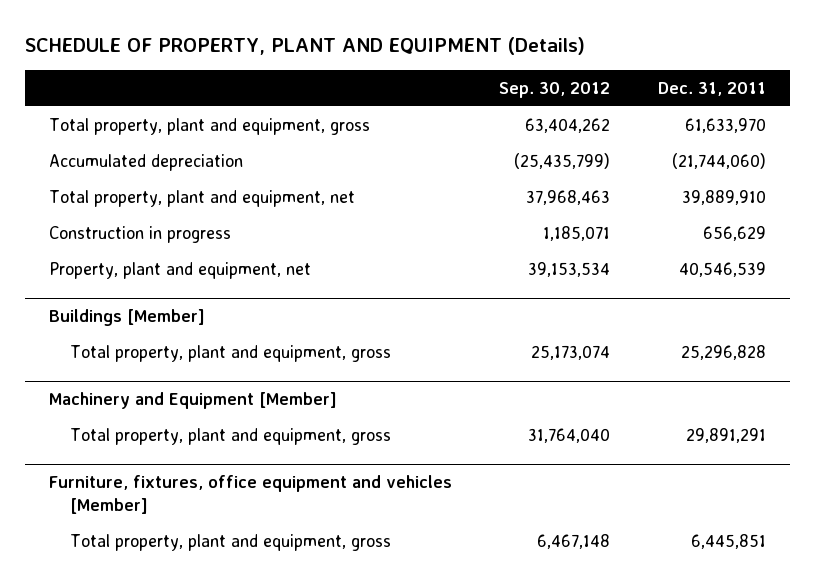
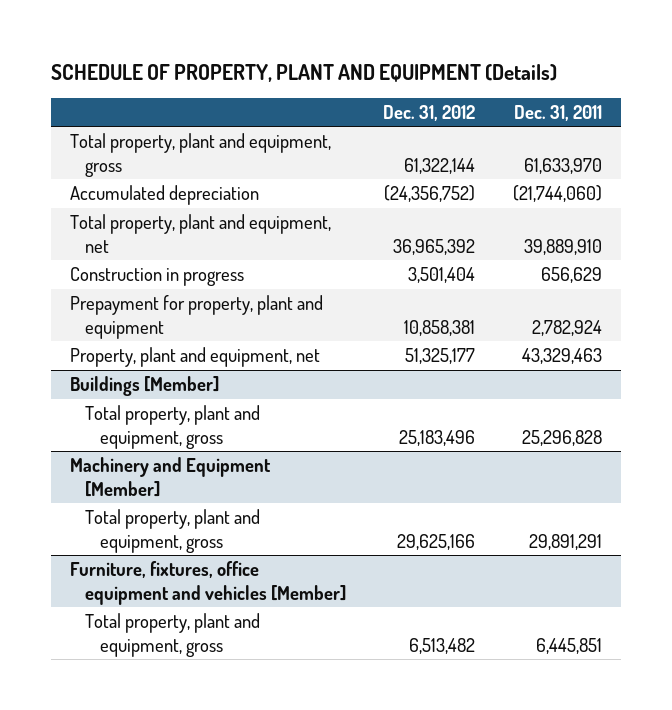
- | Sep. 30, 2012 | Dec. 31, 2011
+ | Dec. 31, 2012 | Dec. 31, 2011
- Property, plant and equipment, net | 39,153,534 | 40,546,539
+ Prepayment for property, plant and equipment | 10,858,381 | 2,782,924
+ Property, plant and equipment, net | 51,325,177 | 43,329,463

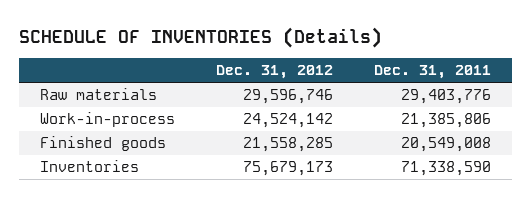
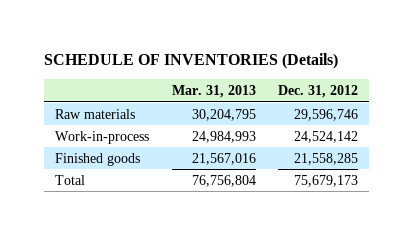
- | Dec. 31, 2012 | Dec. 31, 2011
+ | Mar. 31, 2013 | Dec. 31, 2012
- Inventories | 75,679,173 | 71,338,590
+ Total | 76,756,804 | 75,679,173

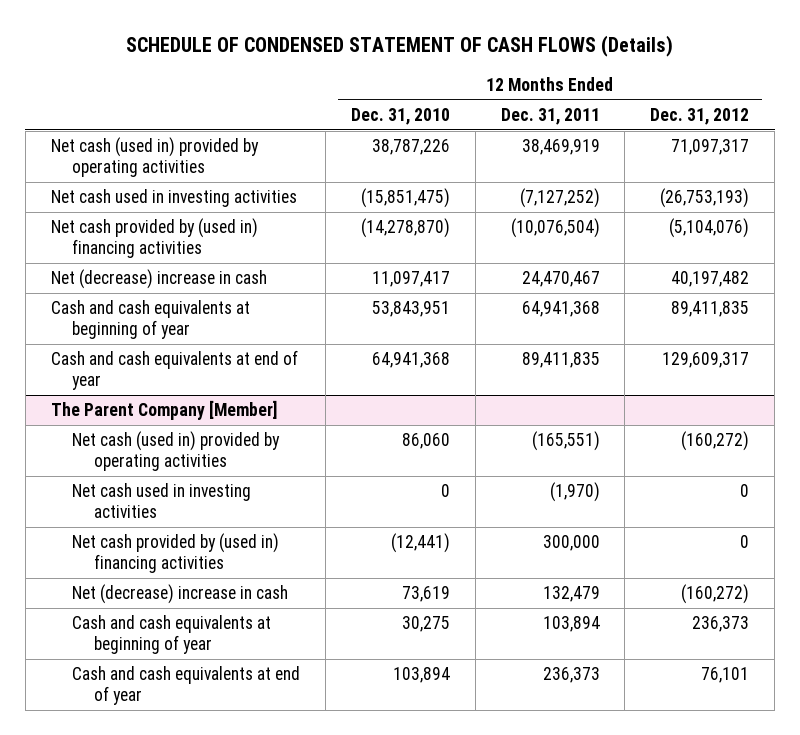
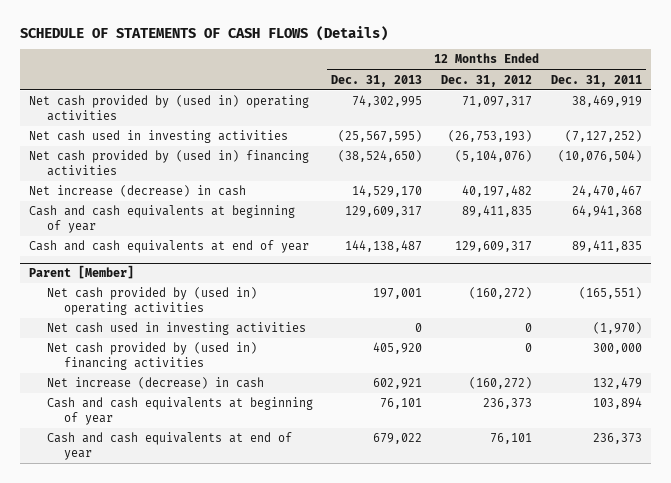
- SCHEDULE OF CONDENSED STATEMENT OF CASH FLOWS (Details)
+ SCHEDULE OF STATEMENTS OF CASH FLOWS (Details)
- | 12 Months Ended Dec. 31, 2010 | 12 Months Ended Dec. 31, 2011 | 12 Months Ended Dec. 31, 2012
+ | 12 Months Ended Dec. 31, 2013 | 12 Months Ended Dec. 31, 2012 | 12 Months Ended Dec. 31, 2011
- Net cash (used in) provided by operating activities | 38,787,226 | 38,469,919 | 71,097,317
+ Net cash provided by (used in) operating activities | 74,302,995 | 71,097,317 | 38,469,919
- Net (decrease) increase in cash | 11,097,417 | 24,470,467 | 40,197,482
+ Net increase (decrease) in cash | 14,529,170 | 40,197,482 | 24,470,467
- The Parent Company [Member]
- Net cash (used in) provided by operating activities | 86,060 | (165,551) | (160,272)
+ Parent [Member]
+ Net cash provided by (used in) operating activities | 197,001 | (160,272) | (165,551)
- Net (decrease) increase in cash | 73,619 | 132,479 | (160,272)
+ Net increase (decrease) in cash | 602,921 | (160,272) | 132,479

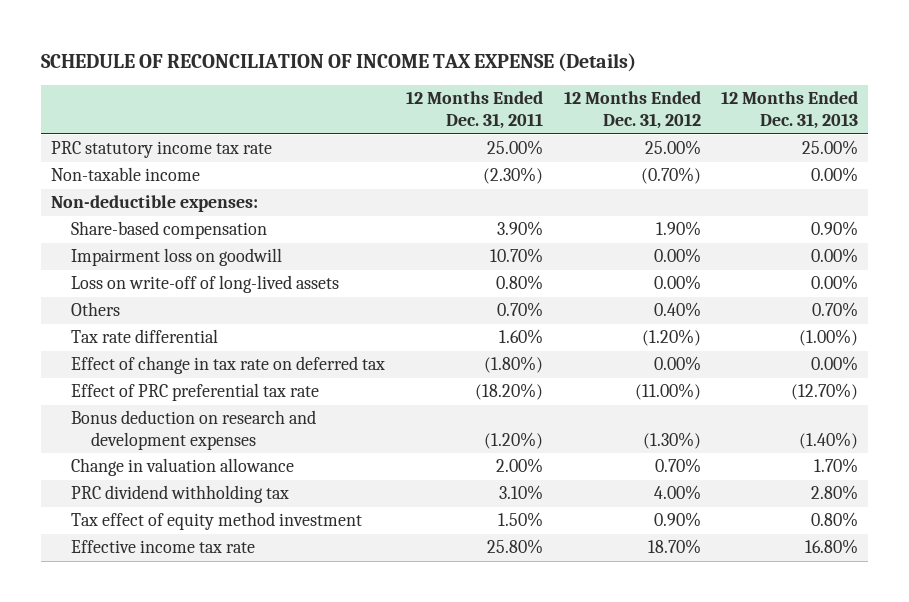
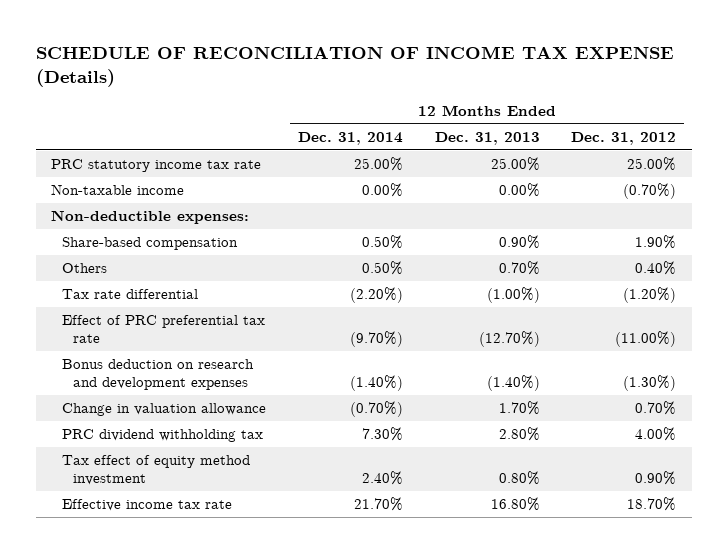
- | 12 Months Ended Dec. 31, 2011 | 12 Months Ended Dec. 31, 2012 | 12 Months Ended Dec. 31, 2013
+ | 12 Months Ended Dec. 31, 2014 | 12 Months Ended Dec. 31, 2013 | 12 Months Ended Dec. 31, 2012
- Impairment loss on goodwill | 10.70% | 0.00% | 0.00%
- Loss on write-off of long-lived assets | 0.80% | 0.00% | 0.00%
- Effect of change in tax rate on deferred tax | (1.80%) | 0.00% | 0.00%

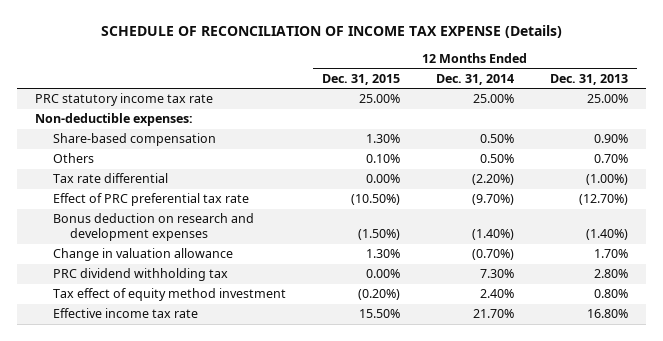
- | 12 Months Ended Dec. 31, 2014 | 12 Months Ended Dec. 31, 2013 | 12 Months Ended Dec. 31, 2012
+ | 12 Months Ended Dec. 31, 2015 | 12 Months Ended Dec. 31, 2014 | 12 Months Ended Dec. 31, 2013
- Non-taxable income | 0.00% | 0.00% | (0.70%)

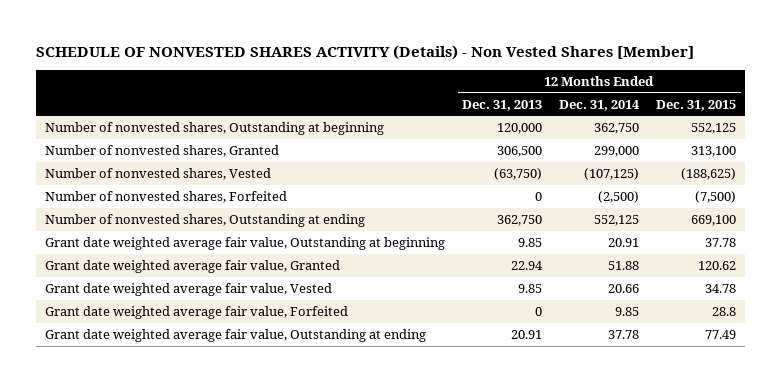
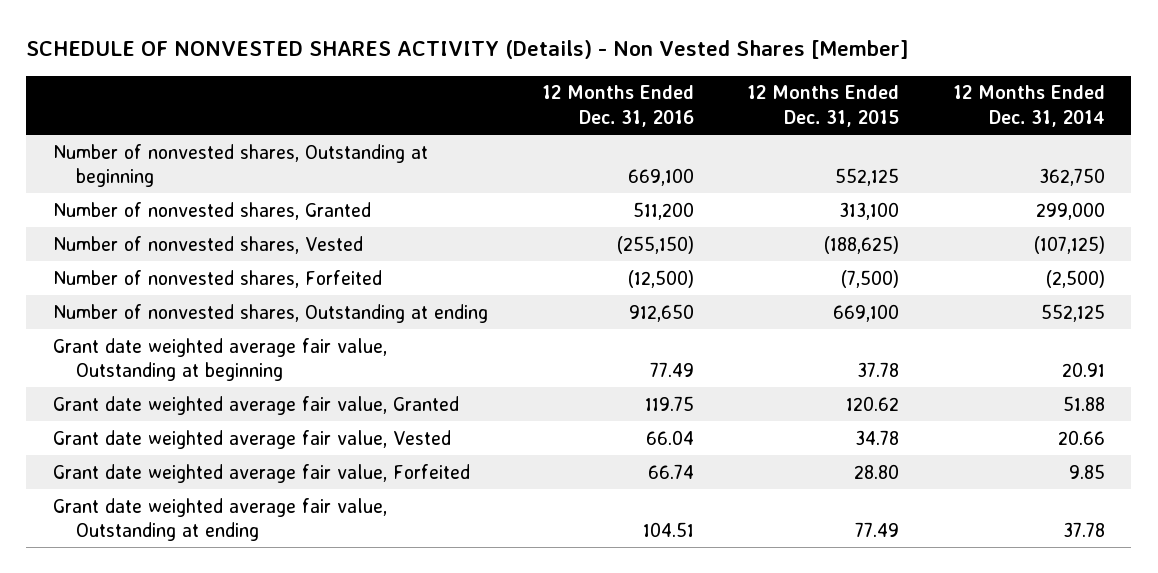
- | 12 Months Ended Dec. 31, 2013 | 12 Months Ended Dec. 31, 2014 | 12 Months Ended Dec. 31, 2015
+ | 12 Months Ended Dec. 31, 2016 | 12 Months Ended Dec. 31, 2015 | 12 Months Ended Dec. 31, 2014
- Grant date weighted average fair value, Forfeited | 0 | 9.85 | 28.8
+ Grant date weighted average fair value, Forfeited | 66.74 | 28.80 | 9.85

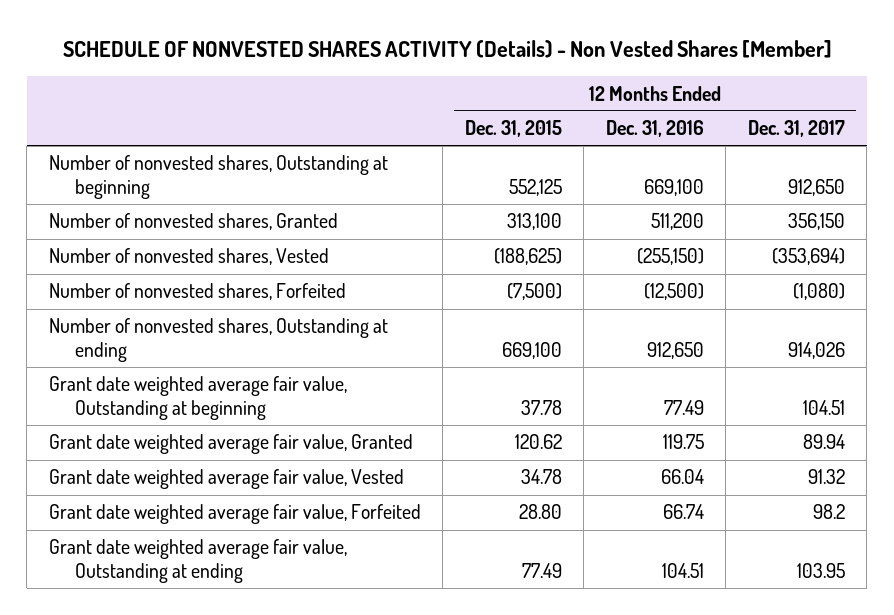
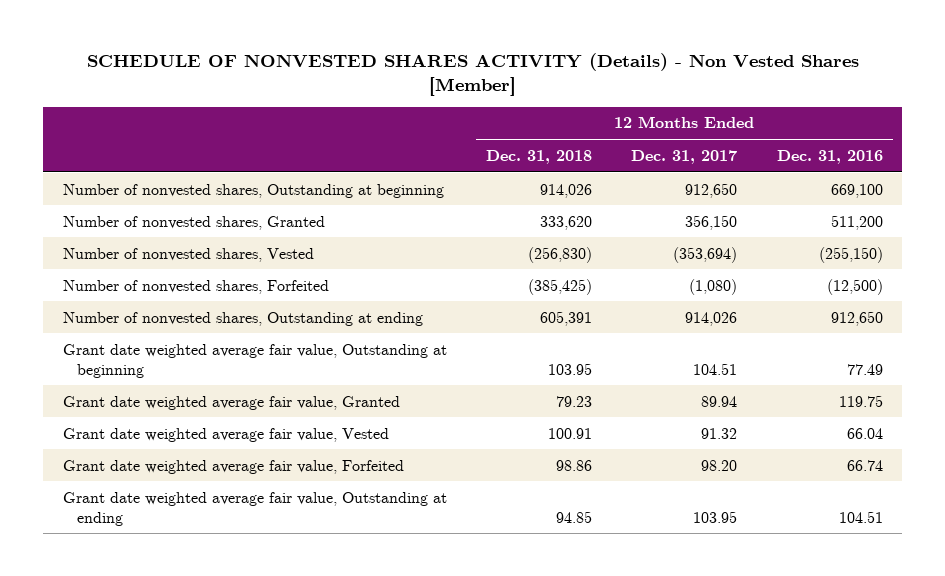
- | 12 Months Ended Dec. 31, 2015 | 12 Months Ended Dec. 31, 2016 | 12 Months Ended Dec. 31, 2017
+ | 12 Months Ended Dec. 31, 2018 | 12 Months Ended Dec. 31, 2017 | 12 Months Ended Dec. 31, 2016
- Grant date weighted average fair value, Forfeited | 28.80 | 66.74 | 98.2
+ Grant date weighted average fair value, Forfeited | 98.86 | 98.20 | 66.74

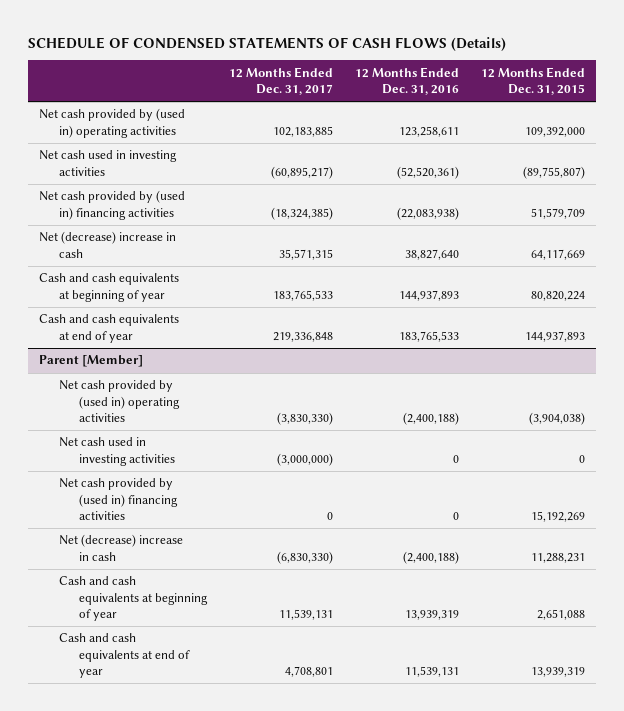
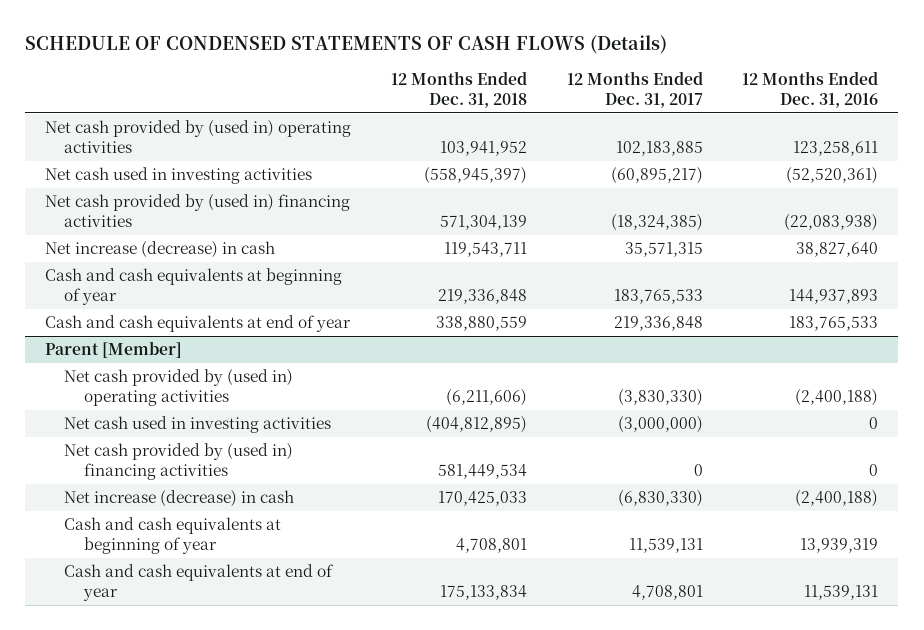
- | 12 Months Ended Dec. 31, 2017 | 12 Months Ended Dec. 31, 2016 | 12 Months Ended Dec. 31, 2015
+ | 12 Months Ended Dec. 31, 2018 | 12 Months Ended Dec. 31, 2017 | 12 Months Ended Dec. 31, 2016
- Net (decrease) increase in cash | 35,571,315 | 38,827,640 | 64,117,669
+ Net increase (decrease) in cash | 119,543,711 | 35,571,315 | 38,827,640
@ Parent [Member]
- Net (decrease) increase in cash | (6,830,330) | (2,400,188) | 11,288,231
+ Net increase (decrease) in cash | 170,425,033 | (6,830,330) | (2,400,188)

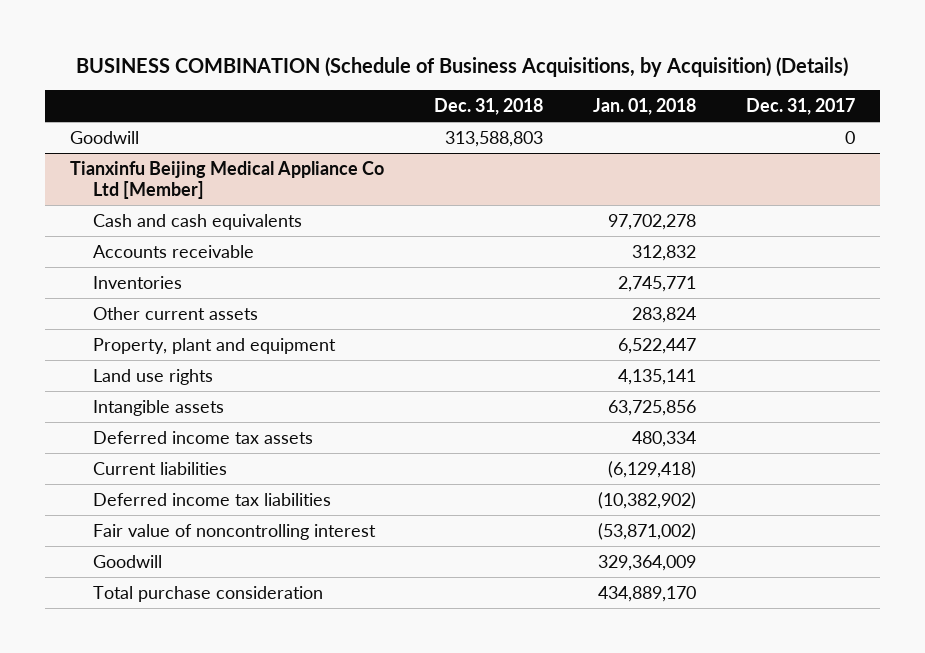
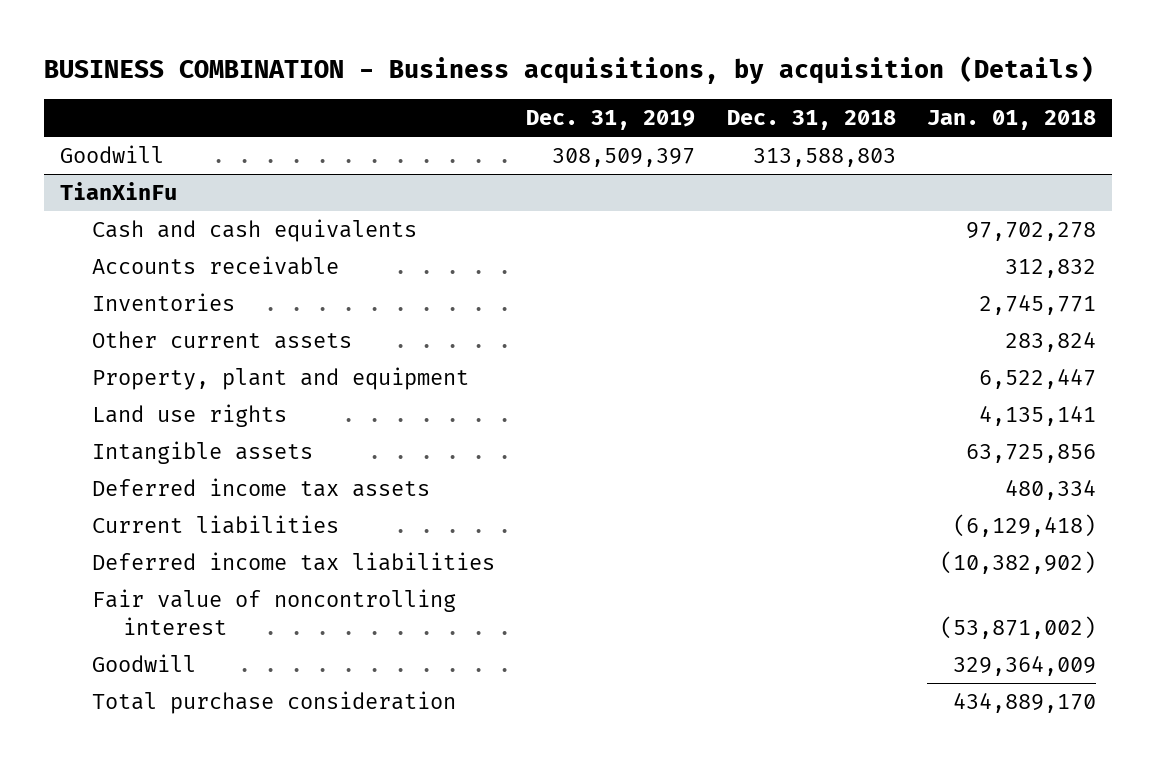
- BUSINESS COMBINATION (Schedule of Business Acquisitions, by Acquisition) (Details)
+ BUSINESS COMBINATION - Business acquisitions, by acquisition (Details)
- | Dec. 31, 2018 | Jan. 01, 2018 | Dec. 31, 2017
+ | Dec. 31, 2019 | Dec. 31, 2018 | Jan. 01, 2018
- Tianxinfu Beijing Medical Appliance Co Ltd [Member]
+ TianXinFu

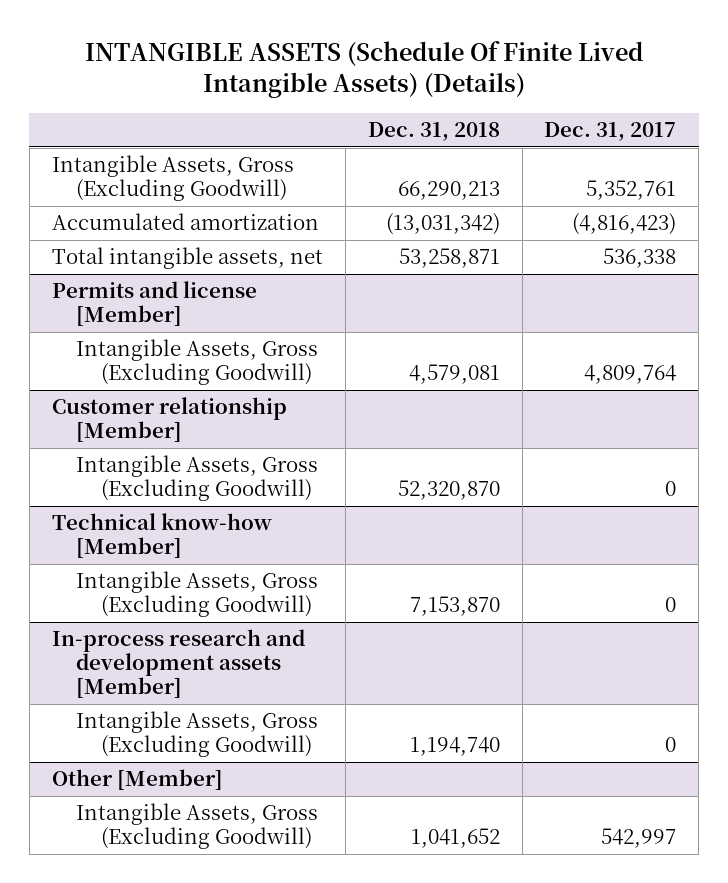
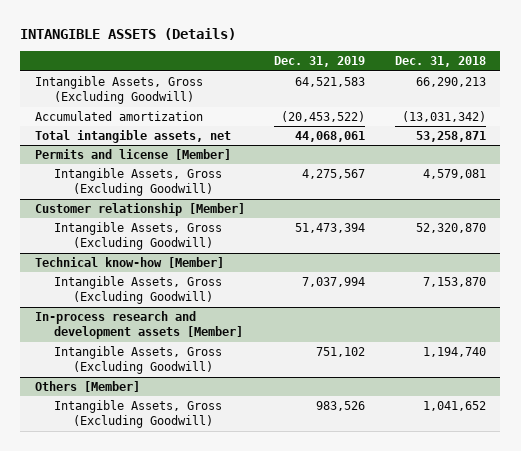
- INTANGIBLE ASSETS (Schedule Of Finite Lived Intangible Assets) (Details)
+ INTANGIBLE ASSETS (Details)
- | Dec. 31, 2018 | Dec. 31, 2017
+ | Dec. 31, 2019 | Dec. 31, 2018
- Other [Member]
+ Others [Member]

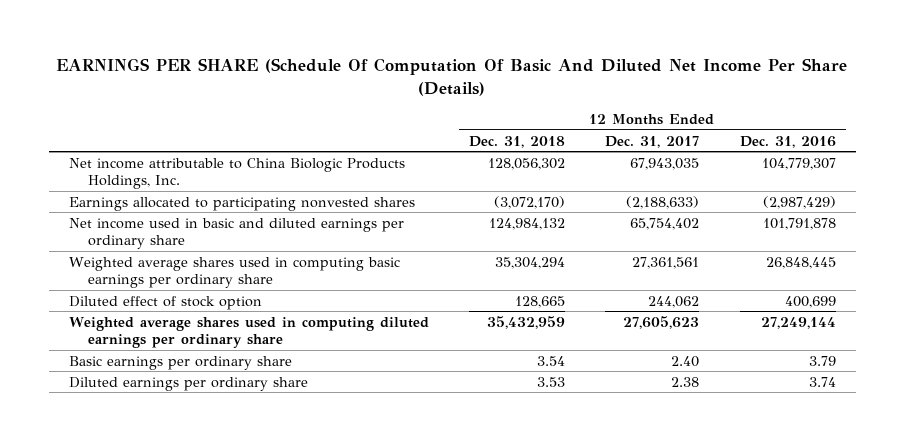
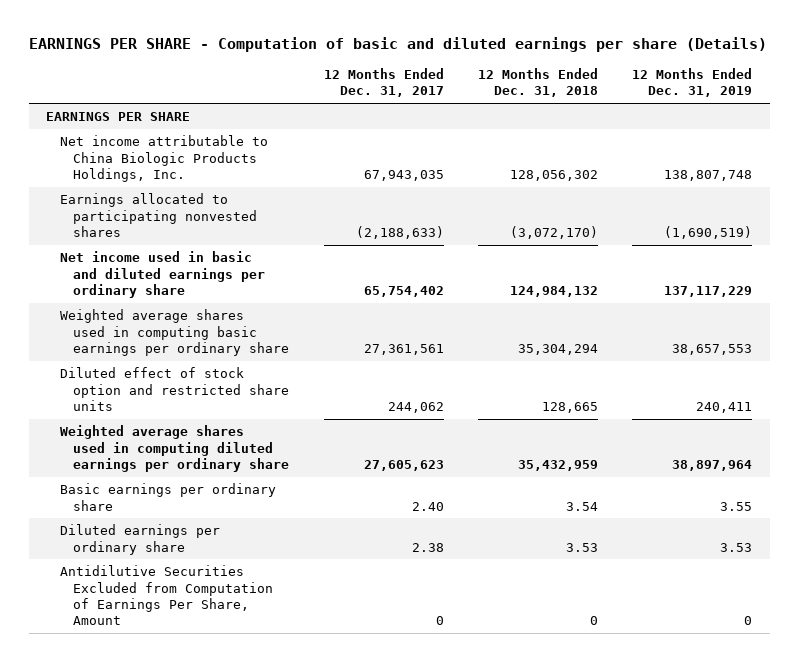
- EARNINGS PER SHARE (Schedule Of Computation Of Basic And Diluted Net Income Per Share (Details)
+ EARNINGS PER SHARE - Computation of basic and diluted earnings per share (Details)
- | 12 Months Ended Dec. 31, 2018 | 12 Months Ended Dec. 31, 2017 | 12 Months Ended Dec. 31, 2016
+ | 12 Months Ended Dec. 31, 2017 | 12 Months Ended Dec. 31, 2018 | 12 Months Ended Dec. 31, 2019
+ EARNINGS PER SHARE
- Diluted effect of stock option | 128,665 | 244,062 | 400,699
+ Diluted effect of stock option and restricted share units | 244,062 | 128,665 | 240,411
+ Antidilutive Securities Excluded from Computation of Earnings Per Share, Amount | 0 | 0 | 0

